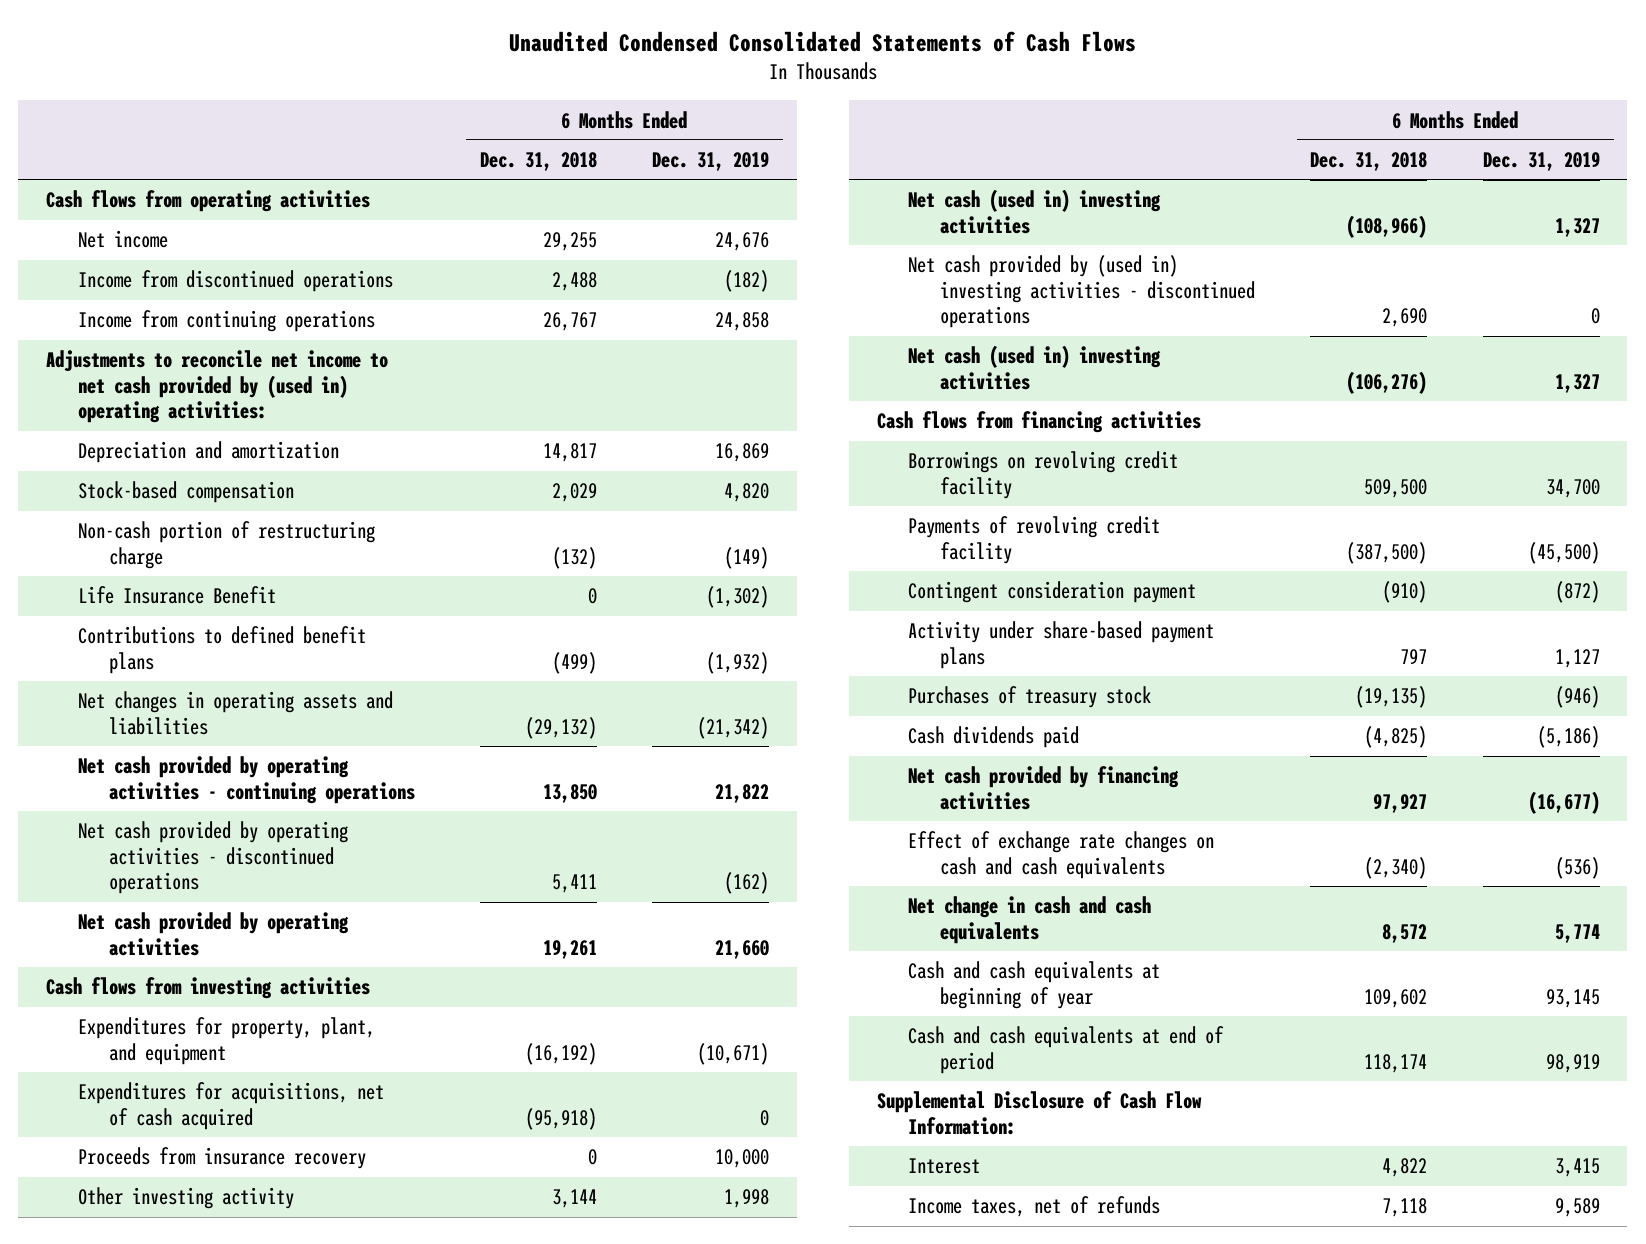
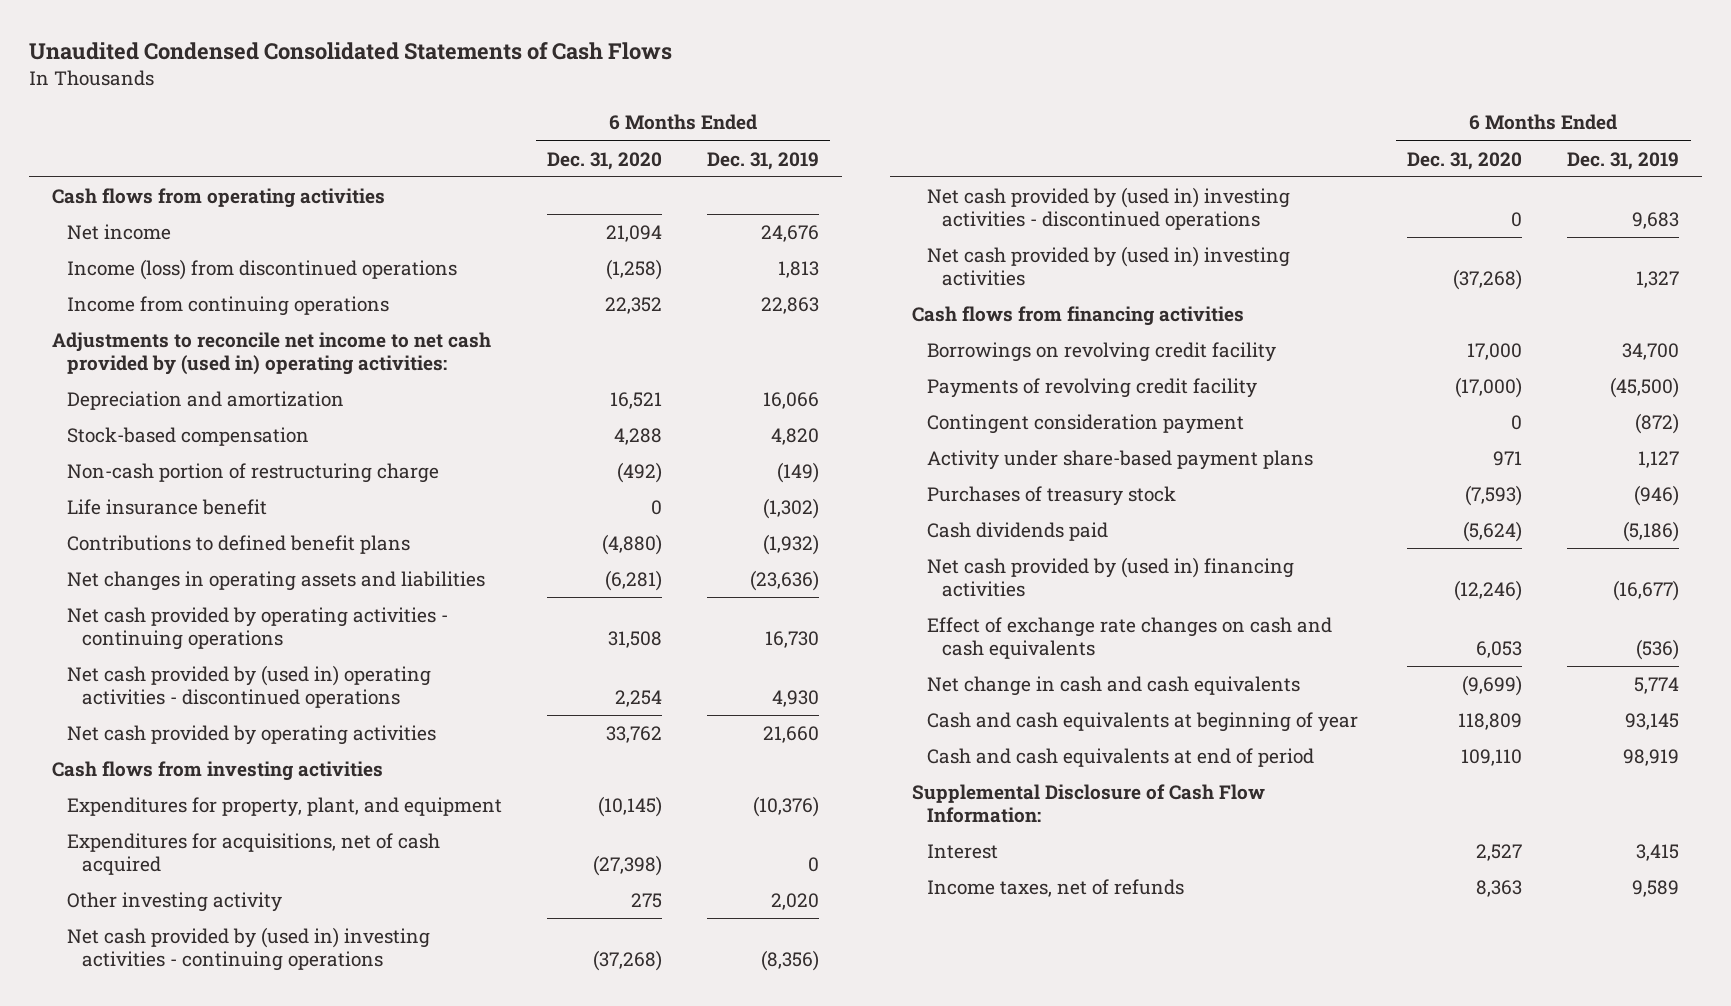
- | 6 Months Ended Dec. 31, 2018 | 6 Months Ended Dec. 31, 2019
+ | 6 Months Ended Dec. 31, 2020 | 6 Months Ended Dec. 31, 2019
- Income from discontinued operations | 2,488 | (182)
- Income from continuing operations | 26,767 | 24,858
+ Income (loss) from discontinued operations | (1,258) | 1,813
+ Income from continuing operations | 22,352 | 22,863
- Depreciation and amortization | 14,817 | 16,869
+ Depreciation and amortization | 16,521 | 16,066
- Life Insurance Benefit | 0 | (1,302)
+ Life insurance benefit | 0 | (1,302)
- Net changes in operating assets and liabilities | (29,132) | (21,342)
- Net cash provided by operating activities - continuing operations | 13,850 | 21,822
- Net cash provided by operating activities - discontinued operations | 5,411 | (162)
+ Net changes in operating assets and liabilities | (6,281) | (23,636)
+ Net cash provided by operating activities - continuing operations | 31,508 | 16,730
+ Net cash provided by (used in) operating activities - discontinued operations | 2,254 | 4,930
- Expenditures for property, plant, and equipment | (16,192) | (10,671)
+ Expenditures for property, plant, and equipment | (10,145) | (10,376)
- Proceeds from insurance recovery | 0 | 10,000
- Other investing activity | 3,144 | 1,998
- Net cash (used in) investing activities | (108,966) | 1,327
- Net cash provided by (used in) investing activities - discontinued operations | 2,690 | 0
- Net cash (used in) investing activities | (106,276) | 1,327
+ Other investing activity | 275 | 2,020
+ Net cash provided by (used in) investing activities - continuing operations | (37,268) | (8,356)
+ Net cash provided by (used in) investing activities - discontinued operations | 0 | 9,683
+ Net cash provided by (used in) investing activities | (37,268) | 1,327
- Net cash provided by financing activities | 97,927 | (16,677)
+ Net cash provided by (used in) financing activities | (12,246) | (16,677)

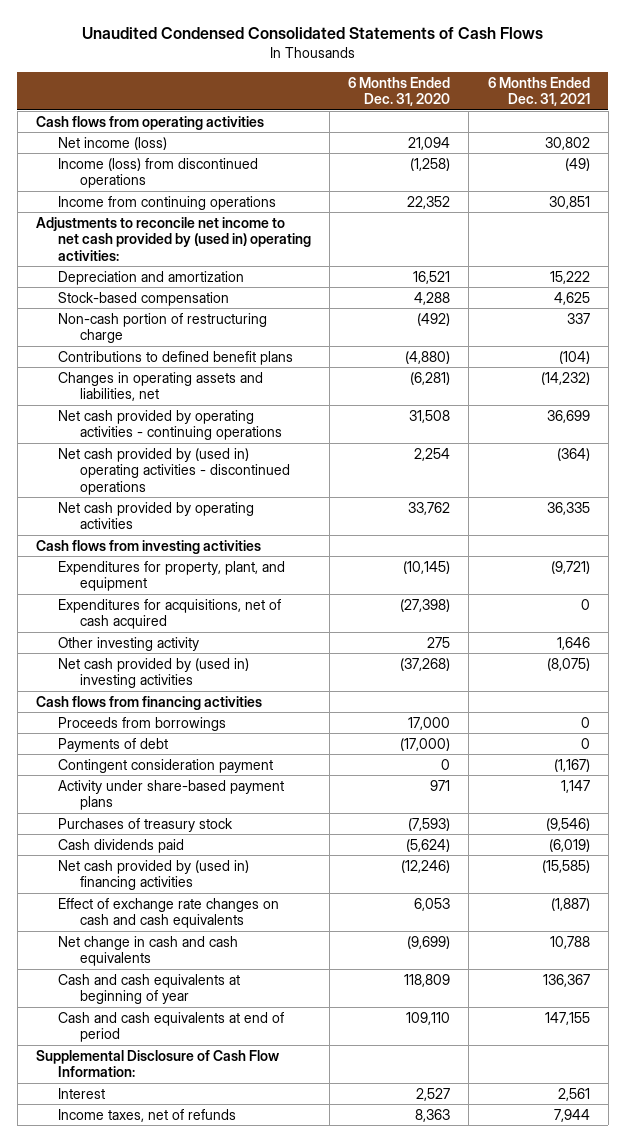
- | 6 Months Ended Dec. 31, 2020 | 6 Months Ended Dec. 31, 2019
+ | 6 Months Ended Dec. 31, 2020 | 6 Months Ended Dec. 31, 2021
- Net income | 21,094 | 24,676
+ Net income (loss) | 21,094 | 30,802
- Life insurance benefit | 0 | (1,302)
- Net changes in operating assets and liabilities | (6,281) | (23,636)
+ Changes in operating assets and liabilities, net | (6,281) | (14,232)
- Net cash provided by (used in) investing activities - continuing operations | (37,268) | (8,356)
- Net cash provided by (used in) investing activities - discontinued operations | 0 | 9,683
- Borrowings on revolving credit facility | 17,000 | 34,700
- Payments of revolving credit facility | (17,000) | (45,500)
+ Proceeds from borrowings | 17,000 | 0
+ Payments of debt | (17,000) | 0

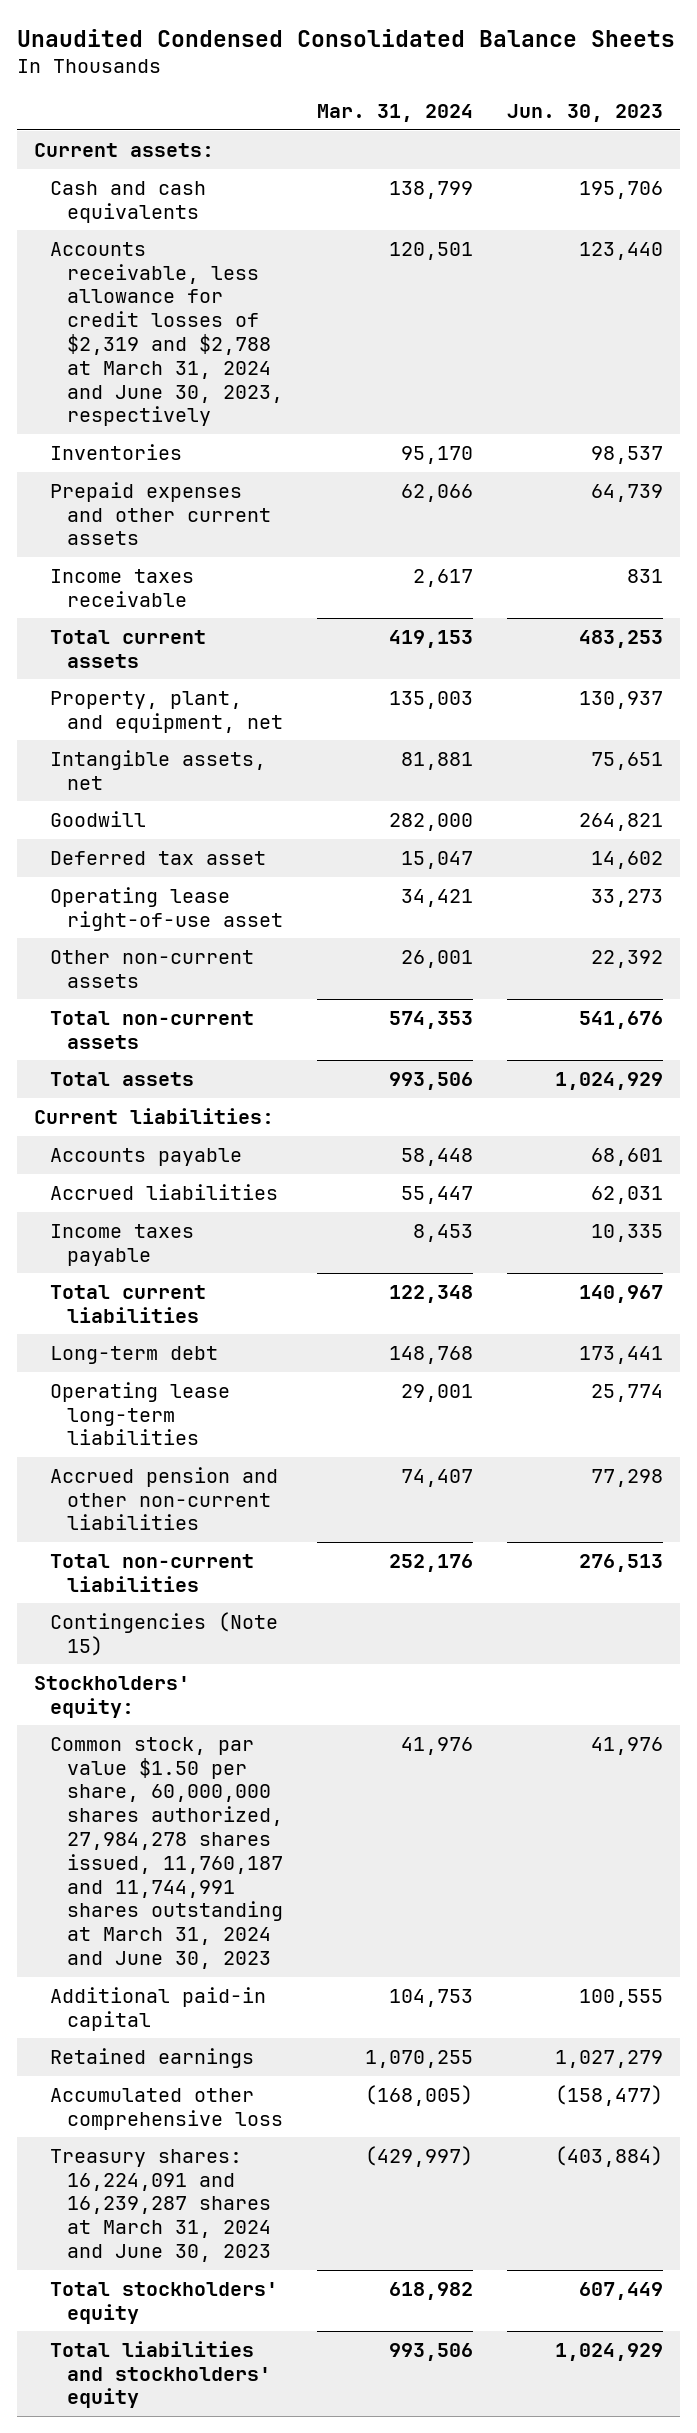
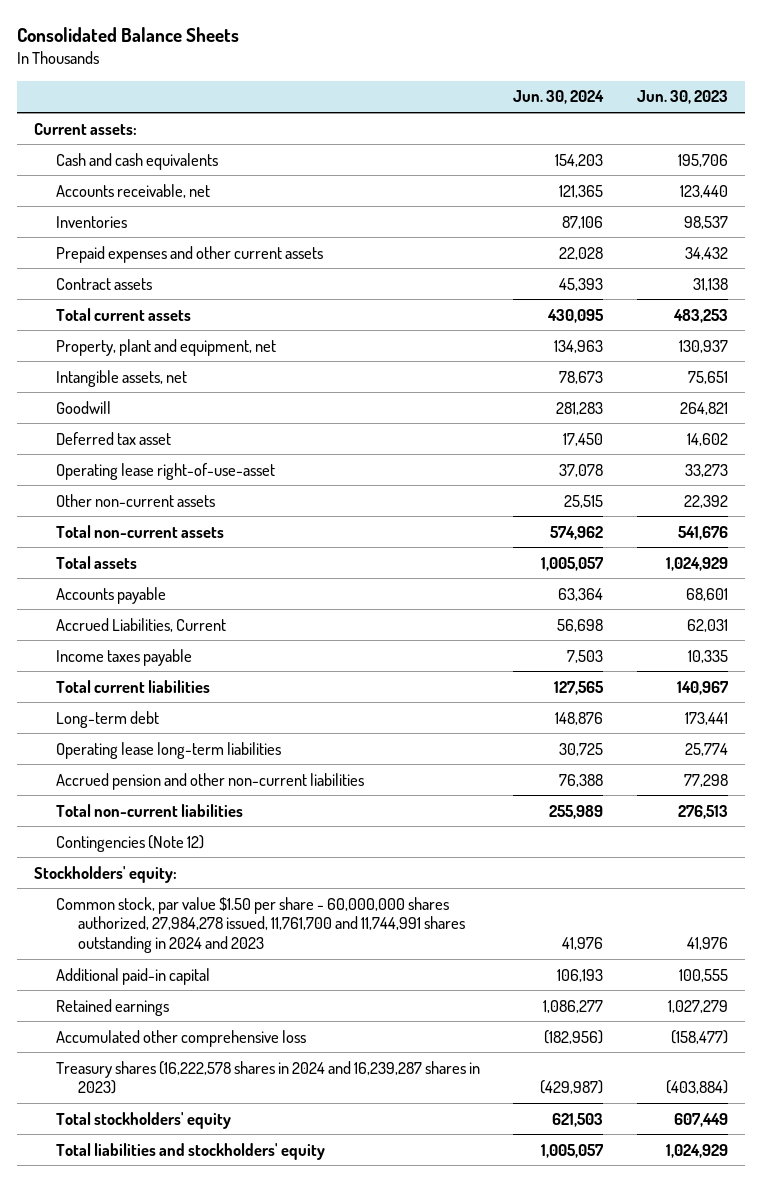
- Unaudited Condensed Consolidated Balance Sheets
+ Consolidated Balance Sheets
- | Mar. 31, 2024 | Jun. 30, 2023
+ | Jun. 30, 2024 | Jun. 30, 2023
- Accounts receivable, less allowance for credit losses of $2,319 and $2,788 at March 31, 2024 and June 30, 2023, respectively | 120,501 | 123,440
+ Accounts receivable, net | 121,365 | 123,440
- Prepaid expenses and other current assets | 62,066 | 64,739
- Income taxes receivable | 2,617 | 831
+ Prepaid expenses and other current assets | 22,028 | 34,432
+ Contract assets | 45,393 | 31,138
- Property, plant, and equipment, net | 135,003 | 130,937
+ Property, plant and equipment, net | 134,963 | 130,937
- Operating lease right-of-use asset | 34,421 | 33,273
+ Operating lease right-of-use-asset | 37,078 | 33,273
- Current liabilities:
- Accrued liabilities | 55,447 | 62,031
+ Accrued Liabilities, Current | 56,698 | 62,031
- Contingencies (Note 15)
+ Contingencies (Note 12)
- Common stock, par value $1.50 per share, 60,000,000 shares authorized, 27,984,278 shares issued, 11,760,187 and 11,744,991 shares outstanding at March 31, 2024 and June 30, 2023 | 41,976 | 41,976
+ Common stock, par value $1.50 per share - 60,000,000 shares authorized, 27,984,278 issued, 11,761,700 and 11,744,991 shares outstanding in 2024 and 2023 | 41,976 | 41,976
- Treasury shares: 16,224,091 and 16,239,287 shares at March 31, 2024 and June 30, 2023 | (429,997) | (403,884)
+ Treasury shares (16,222,578 shares in 2024 and 16,239,287 shares in 2023) | (429,987) | (403,884)

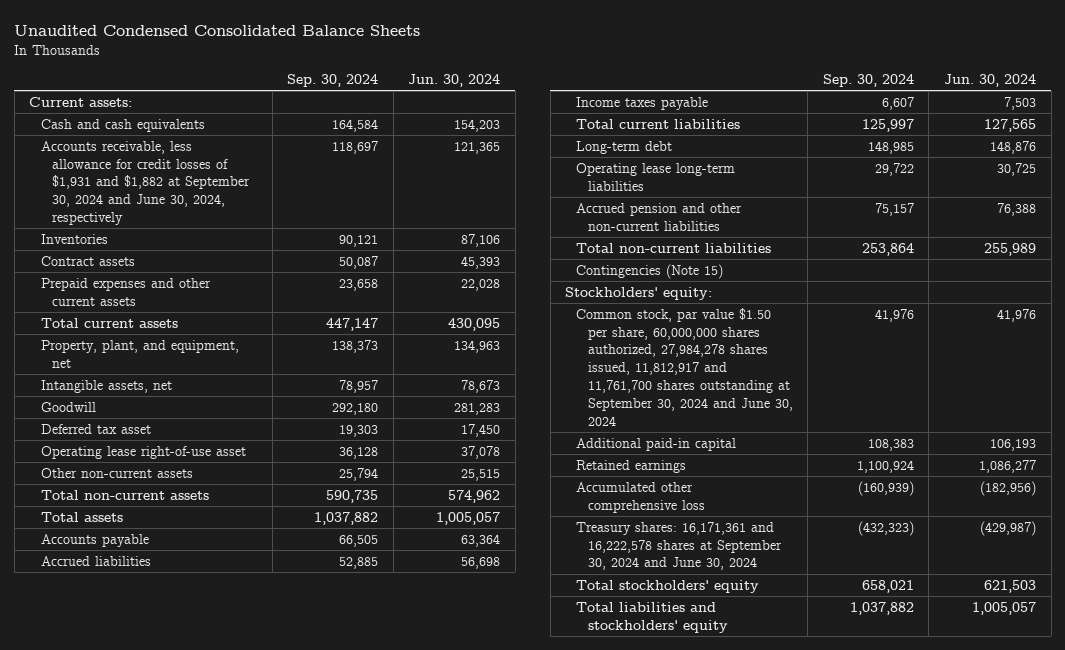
- Consolidated Balance Sheets
+ Unaudited Condensed Consolidated Balance Sheets
- | Jun. 30, 2024 | Jun. 30, 2023
+ | Sep. 30, 2024 | Jun. 30, 2024
- Accounts receivable, net | 121,365 | 123,440
+ Accounts receivable, less allowance for credit losses of $1,931 and $1,882 at September 30, 2024 and June 30, 2024, respectively | 118,697 | 121,365
moved down: Prepaid expenses and other current assets | 23,658 | 22,028
- Property, plant and equipment, net | 134,963 | 130,937
+ Property, plant, and equipment, net | 138,373 | 134,963
- Operating lease right-of-use-asset | 37,078 | 33,273
+ Operating lease right-of-use asset | 36,128 | 37,078
- Accrued Liabilities, Current | 56,698 | 62,031
+ Accrued liabilities | 52,885 | 56,698
- Contingencies (Note 12)
+ Contingencies (Note 15)
- Common stock, par value $1.50 per share - 60,000,000 shares authorized, 27,984,278 issued, 11,761,700 and 11,744,991 shares outstanding in 2024 and 2023 | 41,976 | 41,976
+ Common stock, par value $1.50 per share, 60,000,000 shares authorized, 27,984,278 shares issued, 11,812,917 and 11,761,700 shares outstanding at September 30, 2024 and June 30, 2024 | 41,976 | 41,976
- Treasury shares (16,222,578 shares in 2024 and 16,239,287 shares in 2023) | (429,987) | (403,884)
+ Treasury shares: 16,171,361 and 16,222,578 shares at September 30, 2024 and June 30, 2024 | (432,323) | (429,987)

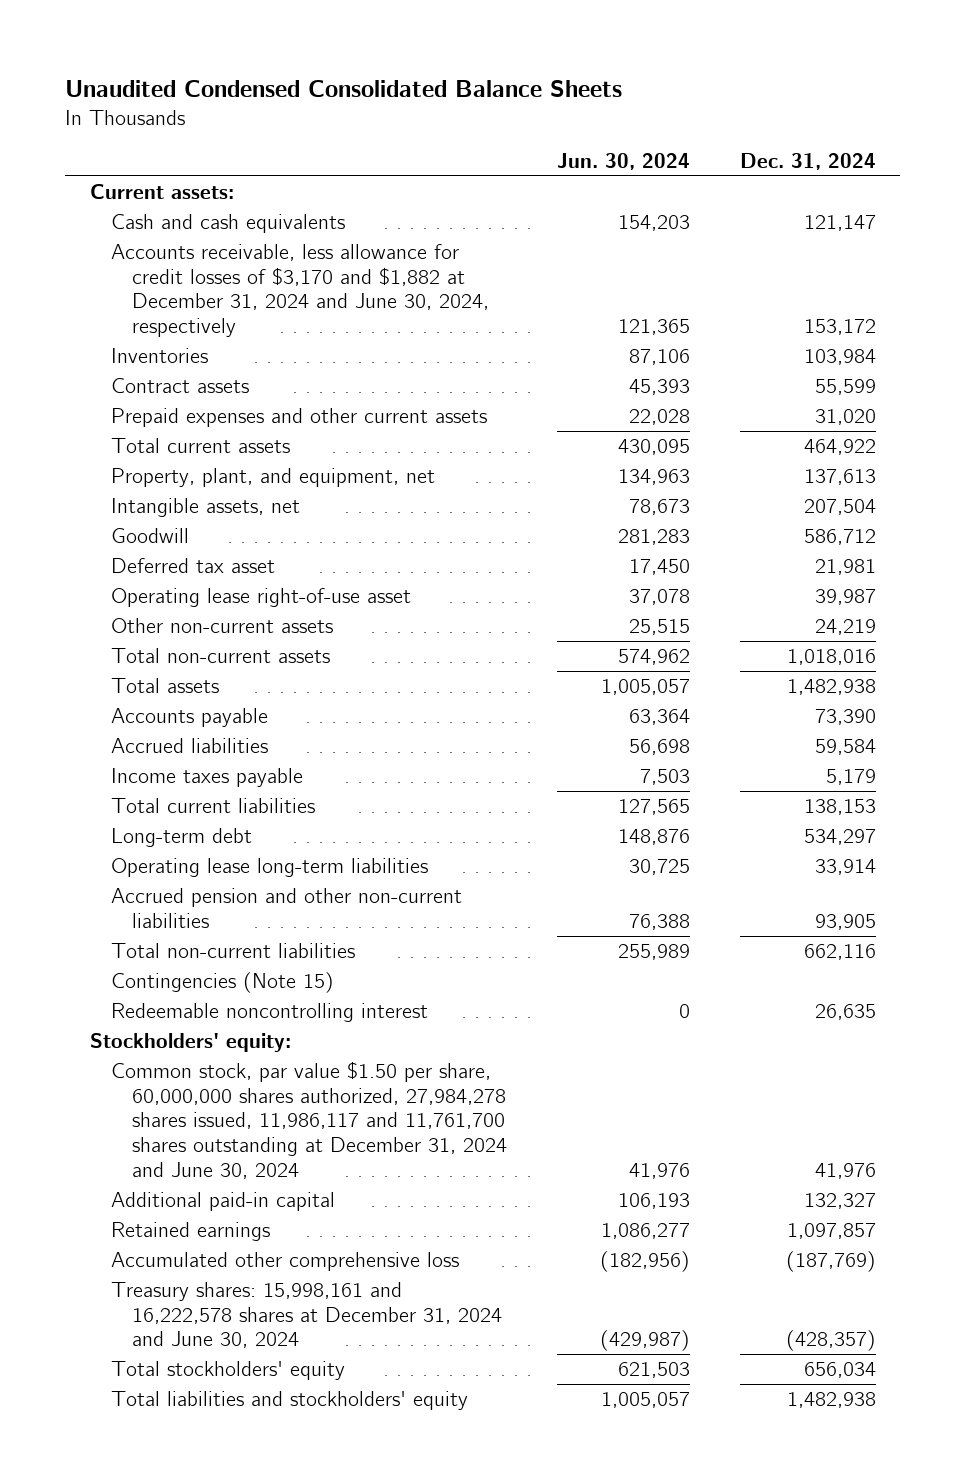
- | Sep. 30, 2024 | Jun. 30, 2024
+ | Jun. 30, 2024 | Dec. 31, 2024
- Accounts receivable, less allowance for credit losses of $1,931 and $1,882 at September 30, 2024 and June 30, 2024, respectively | 118,697 | 121,365
+ Accounts receivable, less allowance for credit losses of $3,170 and $1,882 at December 31, 2024 and June 30, 2024, respectively | 121,365 | 153,172
+ Redeemable noncontrolling interest | 0 | 26,635
- Common stock, par value $1.50 per share, 60,000,000 shares authorized, 27,984,278 shares issued, 11,812,917 and 11,761,700 shares outstanding at September 30, 2024 and June 30, 2024 | 41,976 | 41,976
+ Common stock, par value $1.50 per share, 60,000,000 shares authorized, 27,984,278 shares issued, 11,986,117 and 11,761,700 shares outstanding at December 31, 2024 and June 30, 2024 | 41,976 | 41,976
- Treasury shares: 16,171,361 and 16,222,578 shares at September 30, 2024 and June 30, 2024 | (432,323) | (429,987)
+ Treasury shares: 15,998,161 and 16,222,578 shares at December 31, 2024 and June 30, 2024 | (429,987) | (428,357)

